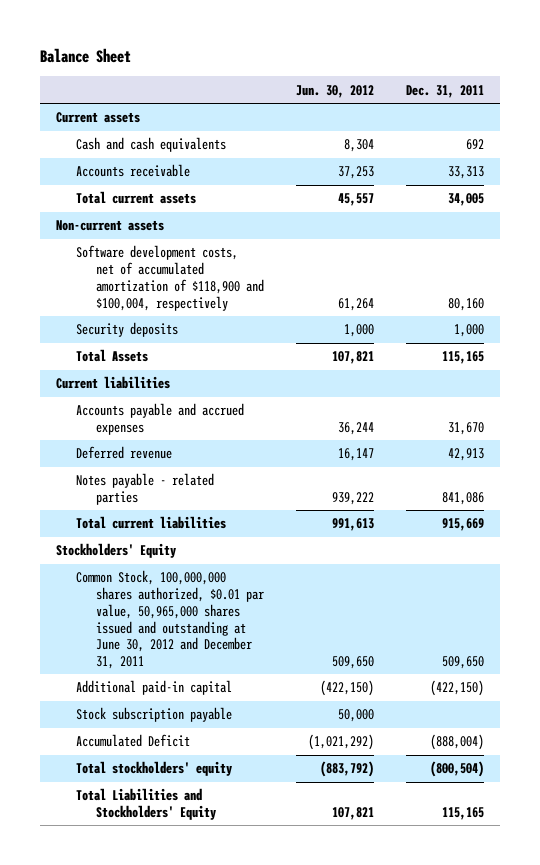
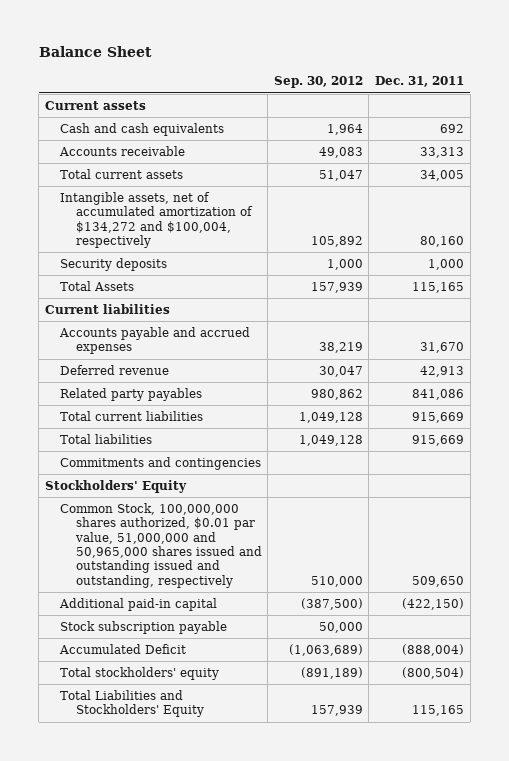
- | Jun. 30, 2012 | Dec. 31, 2011
+ | Sep. 30, 2012 | Dec. 31, 2011
- Non-current assets
- Software development costs, net of accumulated amortization of $118,900 and $100,004, respectively | 61,264 | 80,160
+ Intangible assets, net of accumulated amortization of $134,272 and $100,004, respectively | 105,892 | 80,160
- Notes payable - related parties | 939,222 | 841,086
+ Related party payables | 980,862 | 841,086
+ Total liabilities | 1,049,128 | 915,669
+ Commitments and contingencies
- Common Stock, 100,000,000 shares authorized, $0.01 par value, 50,965,000 shares issued and outstanding at June 30, 2012 and December 31, 2011 | 509,650 | 509,650
+ Common Stock, 100,000,000 shares authorized, $0.01 par value, 51,000,000 and 50,965,000 shares issued and outstanding issued and outstanding, respectively | 510,000 | 509,650

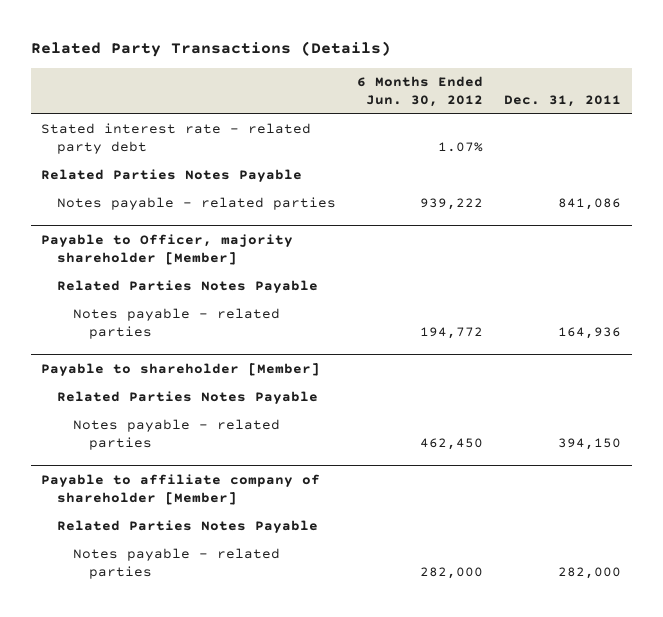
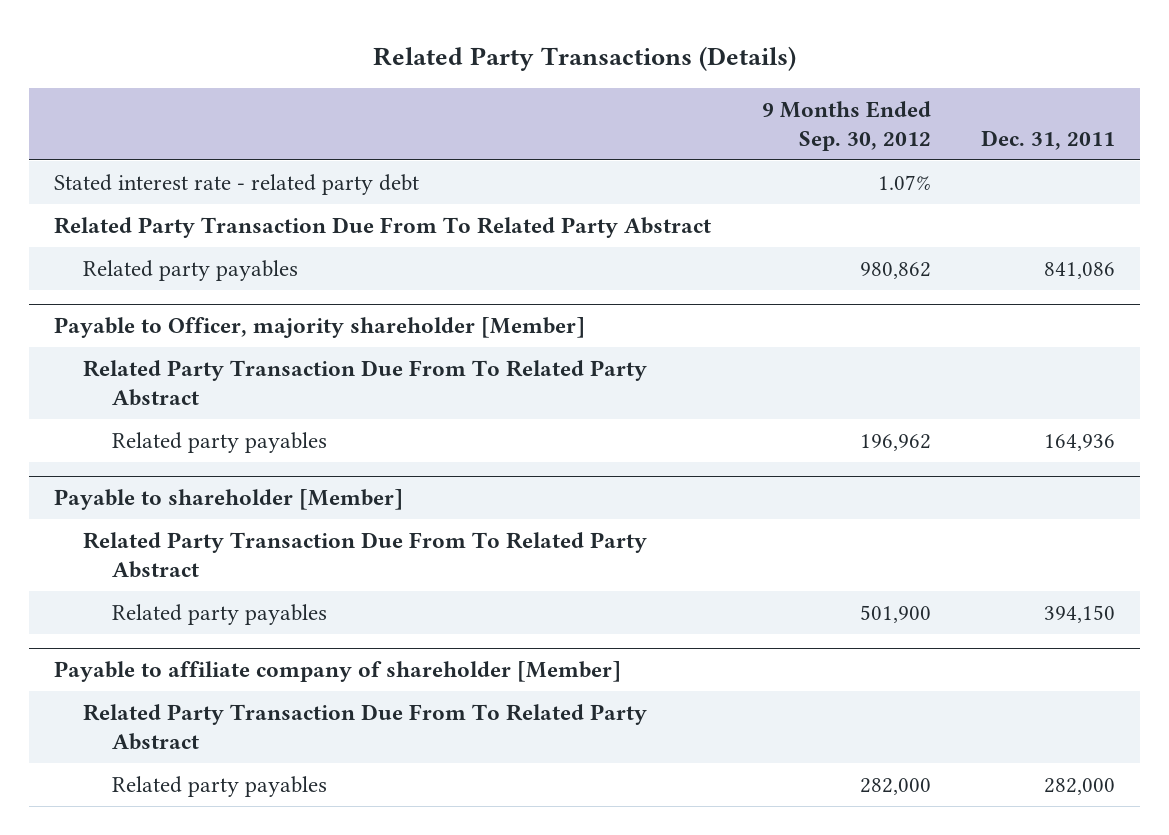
- | 6 Months Ended Jun. 30, 2012 | Dec. 31, 2011
+ | 9 Months Ended Sep. 30, 2012 | Dec. 31, 2011
- Related Parties Notes Payable
- Notes payable - related parties | 939,222 | 841,086
+ Related Party Transaction Due From To Related Party Abstract
+ Related party payables | 980,862 | 841,086
@ Payable to Officer, majority shareholder [Member]
- Related Parties Notes Payable
- Notes payable - related parties | 194,772 | 164,936
+ Related Party Transaction Due From To Related Party Abstract
+ Related party payables | 196,962 | 164,936
@ Payable to shareholder [Member]
- Related Parties Notes Payable
- Notes payable - related parties | 462,450 | 394,150
+ Related Party Transaction Due From To Related Party Abstract
+ Related party payables | 501,900 | 394,150
@ Payable to affiliate company of shareholder [Member]
- Related Parties Notes Payable
- Notes payable - related parties | 282,000 | 282,000
+ Related Party Transaction Due From To Related Party Abstract
+ Related party payables | 282,000 | 282,000

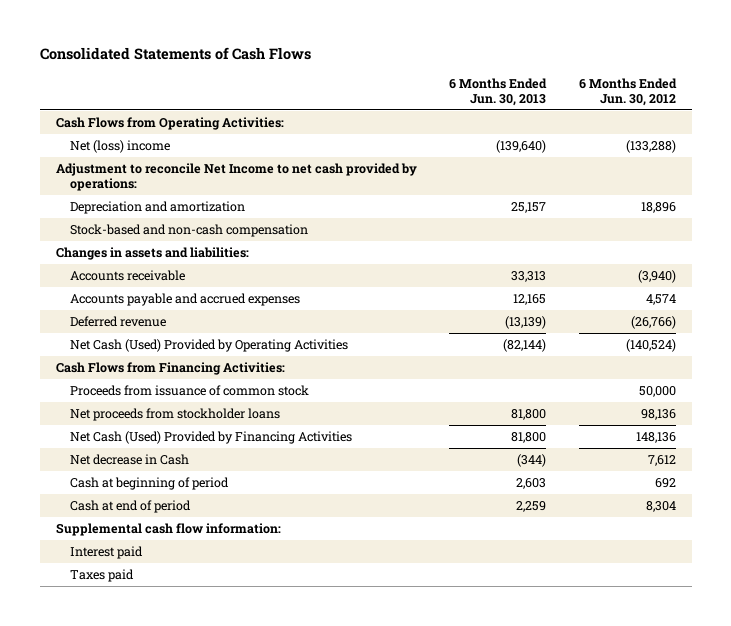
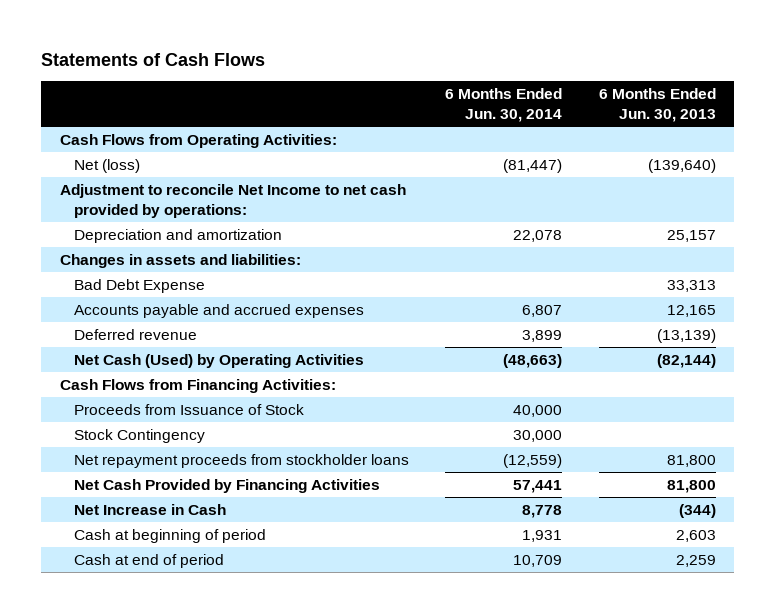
- Consolidated Statements of Cash Flows
+ Statements of Cash Flows
- | 6 Months Ended Jun. 30, 2013 | 6 Months Ended Jun. 30, 2012
+ | 6 Months Ended Jun. 30, 2014 | 6 Months Ended Jun. 30, 2013
- Net (loss) income | (139,640) | (133,288)
+ Net (loss) | (81,447) | (139,640)
- Stock-based and non-cash compensation
- Accounts receivable | 33,313 | (3,940)
+ Bad Debt Expense | | 33,313
- Net Cash (Used) Provided by Operating Activities | (82,144) | (140,524)
+ Net Cash (Used) by Operating Activities | (48,663) | (82,144)
- Proceeds from issuance of common stock | | 50,000
- Net proceeds from stockholder loans | 81,800 | 98,136
- Net Cash (Used) Provided by Financing Activities | 81,800 | 148,136
- Net decrease in Cash | (344) | 7,612
+ Proceeds from Issuance of Stock | 40,000 |
+ Stock Contingency | 30,000 |
+ Net repayment proceeds from stockholder loans | (12,559) | 81,800
+ Net Cash Provided by Financing Activities | 57,441 | 81,800
+ Net Increase in Cash | 8,778 | (344)
- Supplemental cash flow information:
- Interest paid
- Taxes paid

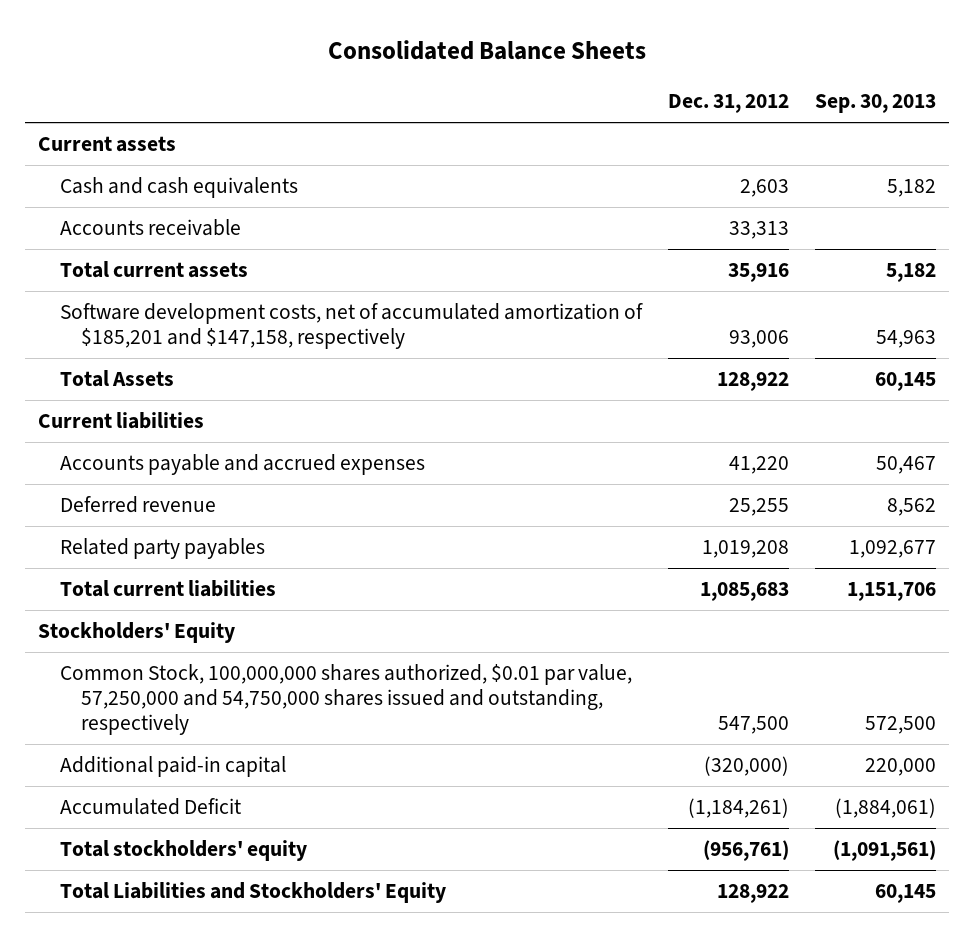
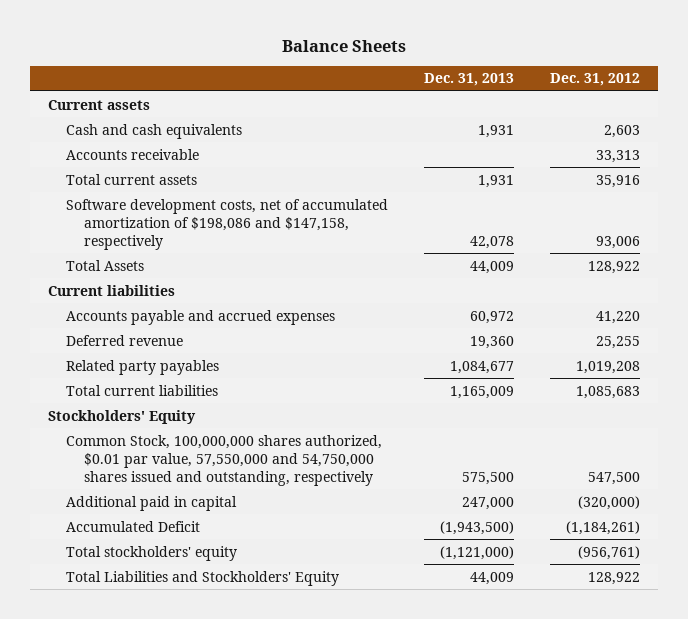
- Consolidated Balance Sheets
+ Balance Sheets
- | Dec. 31, 2012 | Sep. 30, 2013
+ | Dec. 31, 2013 | Dec. 31, 2012
- Software development costs, net of accumulated amortization of $185,201 and $147,158, respectively | 93,006 | 54,963
+ Software development costs, net of accumulated amortization of $198,086 and $147,158, respectively | 42,078 | 93,006
- Common Stock, 100,000,000 shares authorized, $0.01 par value, 57,250,000 and 54,750,000 shares issued and outstanding, respectively | 547,500 | 572,500
- Additional paid-in capital | (320,000) | 220,000
+ Common Stock, 100,000,000 shares authorized, $0.01 par value, 57,550,000 and 54,750,000 shares issued and outstanding, respectively | 575,500 | 547,500
+ Additional paid in capital | 247,000 | (320,000)

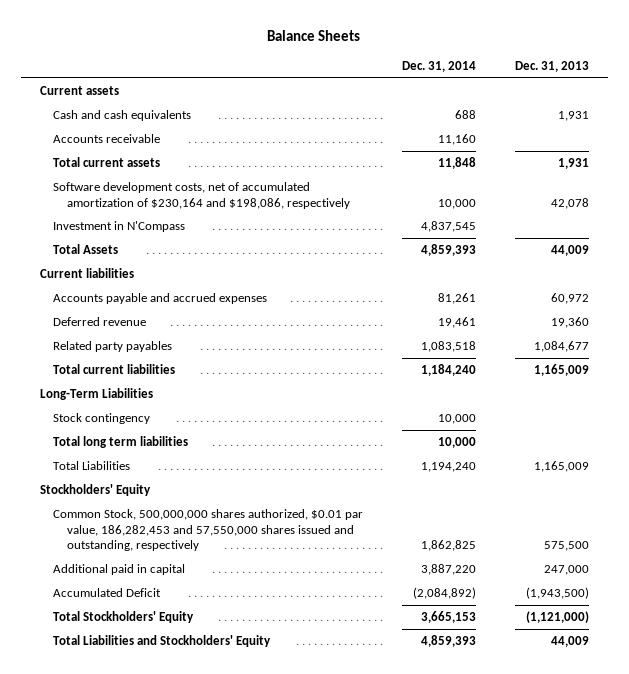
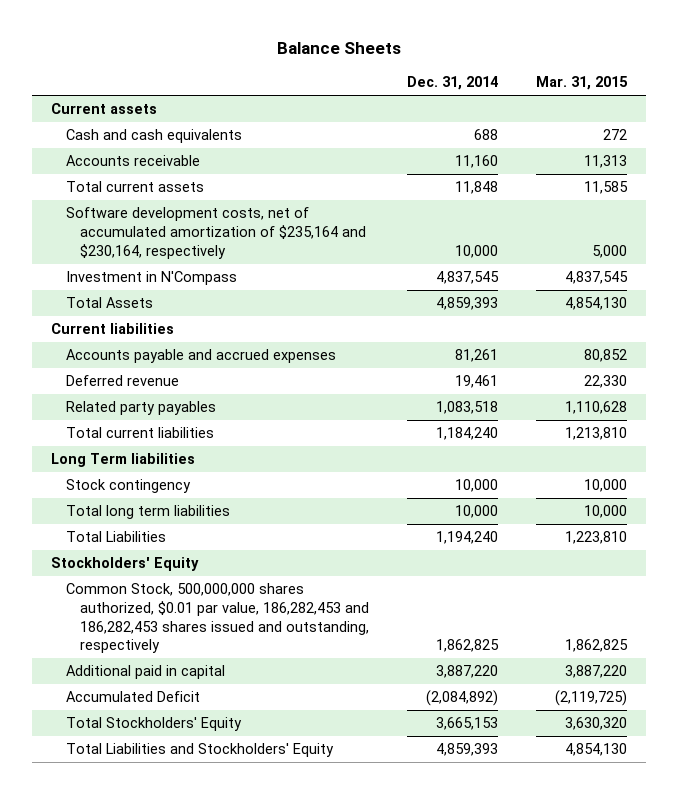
- | Dec. 31, 2014 | Dec. 31, 2013
+ | Dec. 31, 2014 | Mar. 31, 2015
- Software development costs, net of accumulated amortization of $230,164 and $198,086, respectively | 10,000 | 42,078
+ Software development costs, net of accumulated amortization of $235,164 and $230,164, respectively | 10,000 | 5,000
- Long-Term Liabilities
+ Long Term liabilities
- Common Stock, 500,000,000 shares authorized, $0.01 par value, 186,282,453 and 57,550,000 shares issued and outstanding, respectively | 1,862,825 | 575,500
+ Common Stock, 500,000,000 shares authorized, $0.01 par value, 186,282,453 and 186,282,453 shares issued and outstanding, respectively | 1,862,825 | 1,862,825

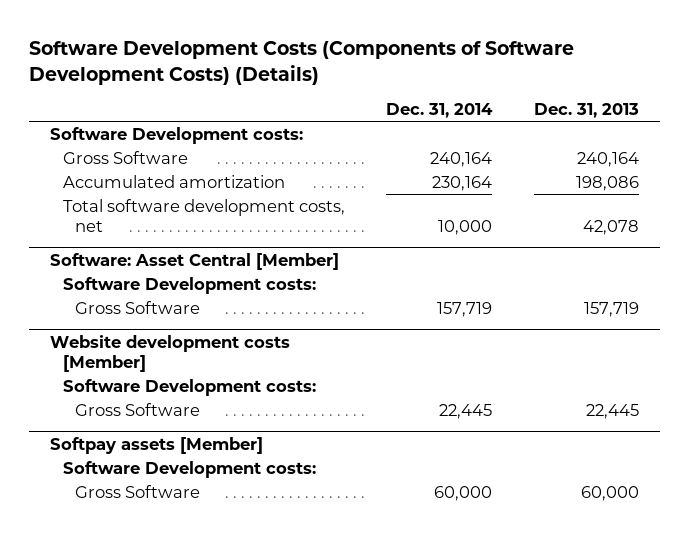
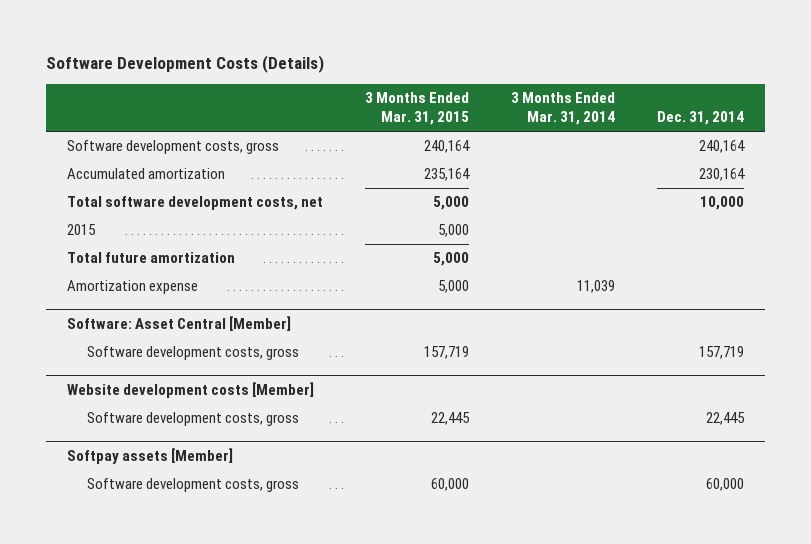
- Software Development Costs (Components of Software Development Costs) (Details)
+ Software Development Costs (Details)
- | Dec. 31, 2014 | Dec. 31, 2013
+ | 3 Months Ended Mar. 31, 2015 | 3 Months Ended Mar. 31, 2014 | Dec. 31, 2014
- Software Development costs:
- Gross Software | 240,164 | 240,164
+ Software development costs, gross | 240,164 | | 240,164
+ 2015 | 5,000 | |
+ Total future amortization | 5,000 | |
+ Amortization expense | 5,000 | 11,039 |
@ Software: Asset Central [Member]
- Software Development costs:
- Gross Software | 157,719 | 157,719
+ Software development costs, gross | 157,719 | | 157,719
@ Website development costs [Member]
- Software Development costs:
- Gross Software | 22,445 | 22,445
+ Software development costs, gross | 22,445 | | 22,445
@ Softpay assets [Member]
- Software Development costs:
- Gross Software | 60,000 | 60,000
+ Software development costs, gross | 60,000 | | 60,000

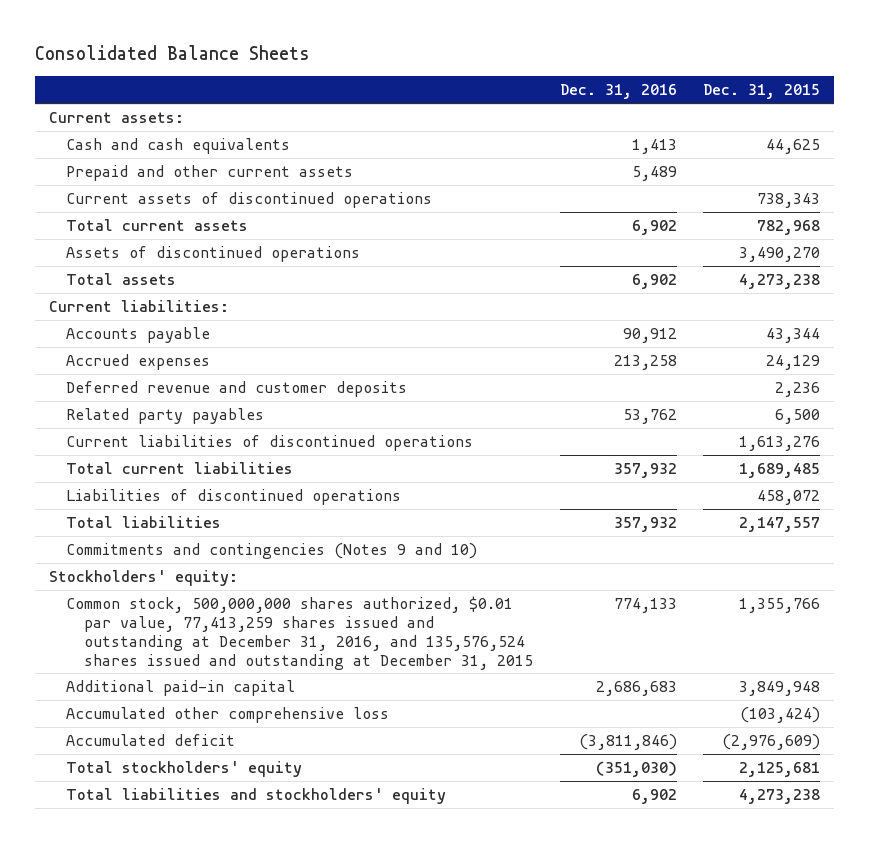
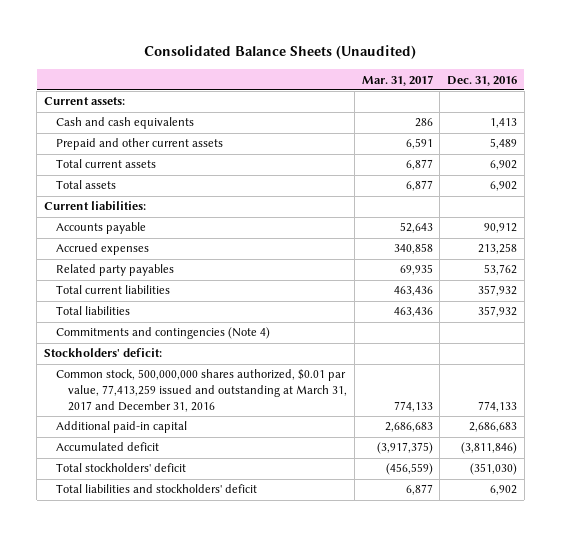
- Consolidated Balance Sheets
+ Consolidated Balance Sheets (Unaudited)
- | Dec. 31, 2016 | Dec. 31, 2015
+ | Mar. 31, 2017 | Dec. 31, 2016
- Current assets of discontinued operations | | 738,343
- Assets of discontinued operations | | 3,490,270
- Deferred revenue and customer deposits | | 2,236
- Current liabilities of discontinued operations | | 1,613,276
- Liabilities of discontinued operations | | 458,072
- Commitments and contingencies (Notes 9 and 10)
- Stockholders' equity:
- Common stock, 500,000,000 shares authorized, $0.01 par value, 77,413,259 shares issued and outstanding at December 31, 2016, and 135,576,524 shares issued and outstanding at December 31, 2015 | 774,133 | 1,355,766
+ Commitments and contingencies (Note 4)
+ Stockholders' deficit:
+ Common stock, 500,000,000 shares authorized, $0.01 par value, 77,413,259 issued and outstanding at March 31, 2017 and December 31, 2016 | 774,133 | 774,133
- Accumulated other comprehensive loss | | (103,424)
- Total stockholders' equity | (351,030) | 2,125,681
- Total liabilities and stockholders' equity | 6,902 | 4,273,238
+ Total stockholders' deficit | (456,559) | (351,030)
+ Total liabilities and stockholders' deficit | 6,877 | 6,902

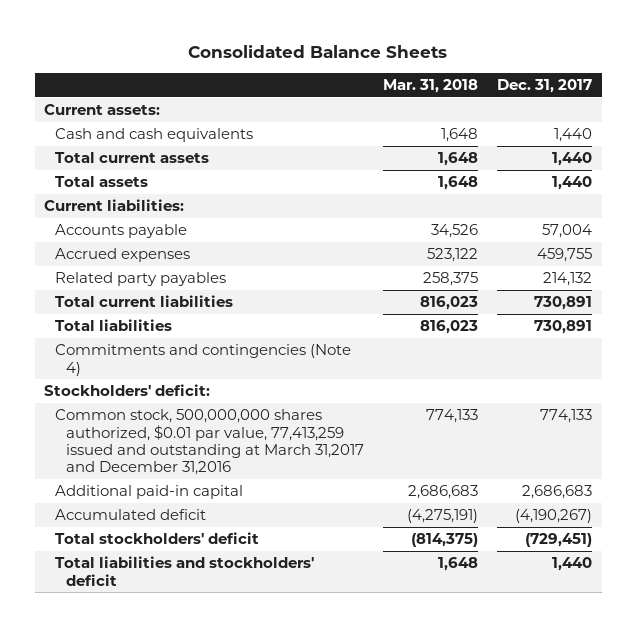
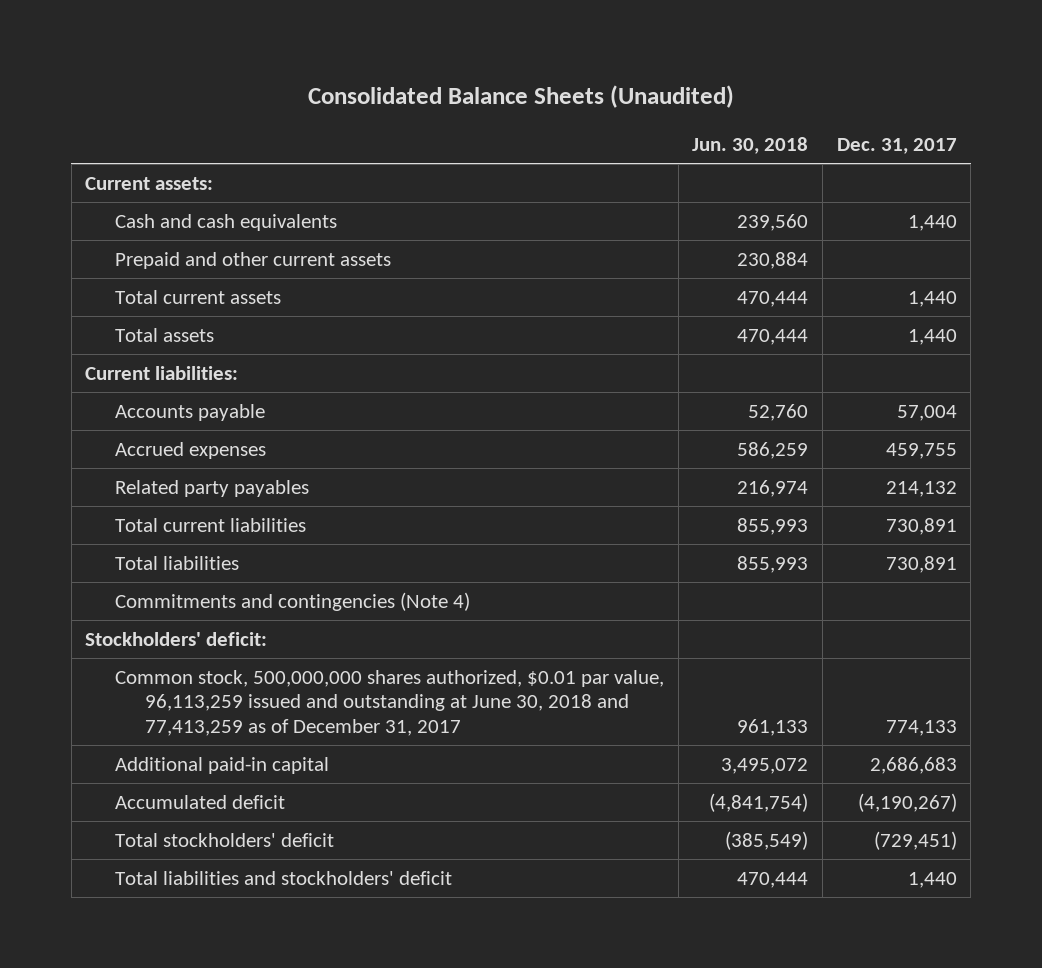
- Consolidated Balance Sheets
+ Consolidated Balance Sheets (Unaudited)
- | Mar. 31, 2018 | Dec. 31, 2017
+ | Jun. 30, 2018 | Dec. 31, 2017
+ Prepaid and other current assets | 230,884 |
- Common stock, 500,000,000 shares authorized, $0.01 par value, 77,413,259 issued and outstanding at March 31,2017 and December 31,2016 | 774,133 | 774,133
+ Common stock, 500,000,000 shares authorized, $0.01 par value, 96,113,259 issued and outstanding at June 30, 2018 and 77,413,259 as of December 31, 2017 | 961,133 | 774,133

